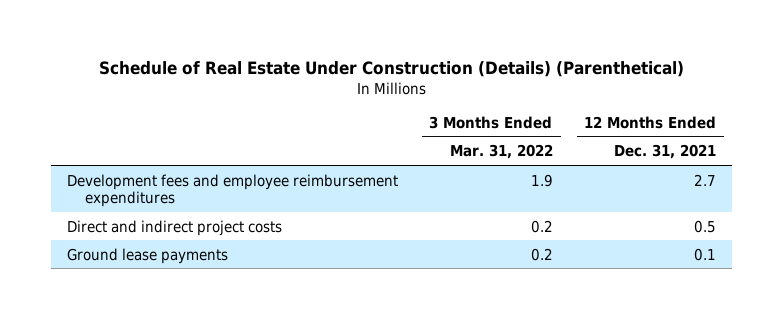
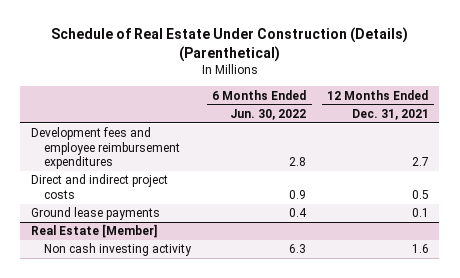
- | 3 Months Ended Mar. 31, 2022 | 12 Months Ended Dec. 31, 2021
+ | 6 Months Ended Jun. 30, 2022 | 12 Months Ended Dec. 31, 2021
+ Real Estate [Member]
+ Non cash investing activity | 6.3 | 1.6

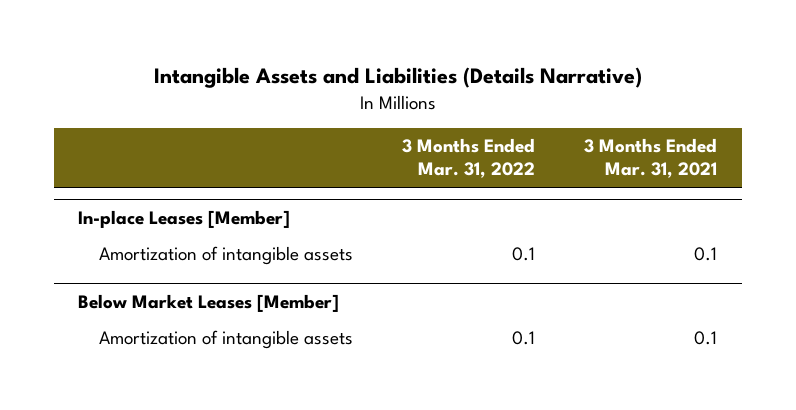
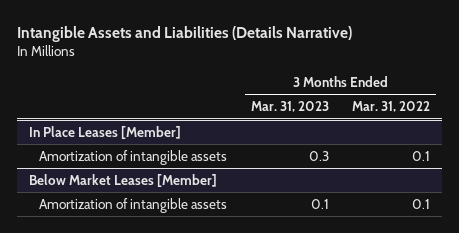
- | 3 Months Ended Mar. 31, 2022 | 3 Months Ended Mar. 31, 2021
+ | 3 Months Ended Mar. 31, 2023 | 3 Months Ended Mar. 31, 2022
- In-place Leases [Member]
+ In Place Leases [Member]

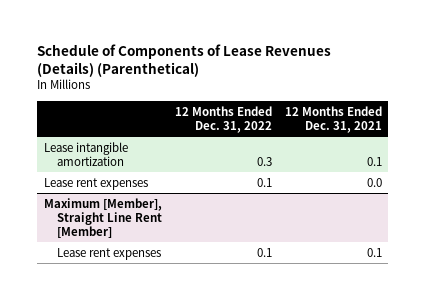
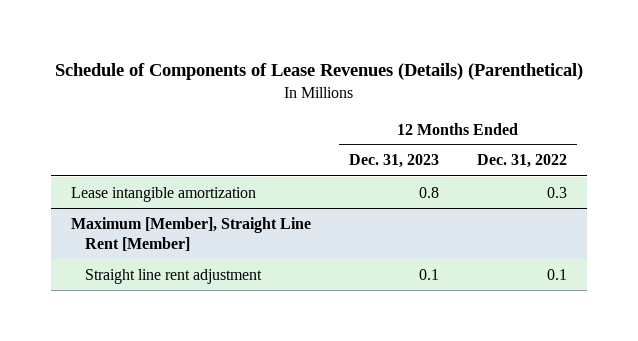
- | 12 Months Ended Dec. 31, 2022 | 12 Months Ended Dec. 31, 2021
+ | 12 Months Ended Dec. 31, 2023 | 12 Months Ended Dec. 31, 2022
- Lease rent expenses | 0.1 | 0.0
@ Maximum [Member], Straight Line Rent [Member]
- Lease rent expenses | 0.1 | 0.1
+ Straight line rent adjustment | 0.1 | 0.1

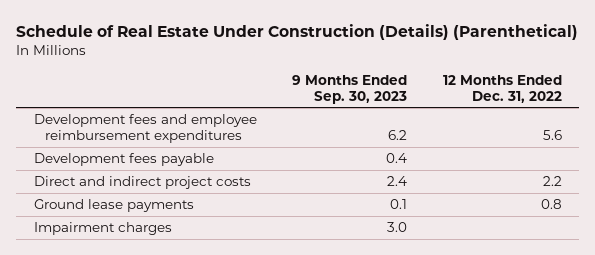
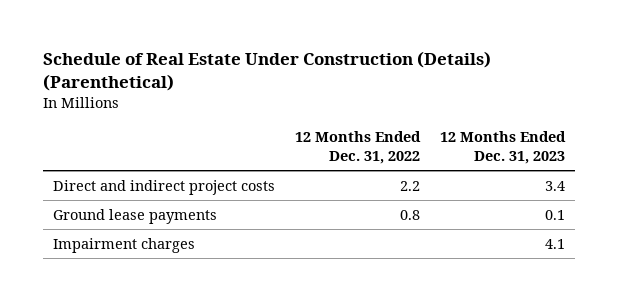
- | 9 Months Ended Sep. 30, 2023 | 12 Months Ended Dec. 31, 2022
+ | 12 Months Ended Dec. 31, 2022 | 12 Months Ended Dec. 31, 2023
- Development fees and employee reimbursement expenditures | 6.2 | 5.6
- Development fees payable | 0.4 |

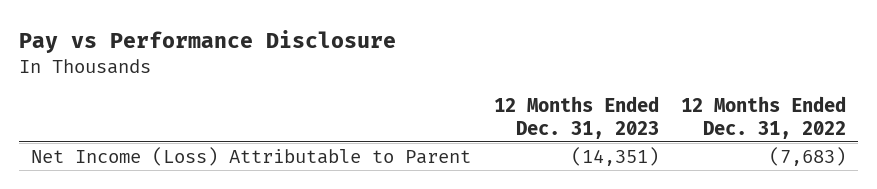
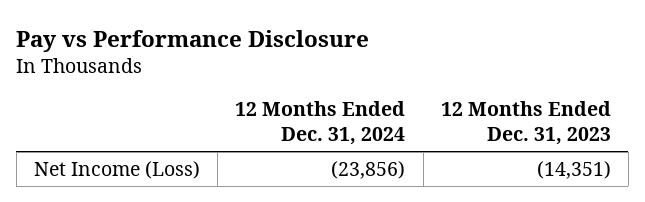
- | 12 Months Ended Dec. 31, 2023 | 12 Months Ended Dec. 31, 2022
+ | 12 Months Ended Dec. 31, 2024 | 12 Months Ended Dec. 31, 2023
- Net Income (Loss) Attributable to Parent | (14,351) | (7,683)
+ Net Income (Loss) | (23,856) | (14,351)

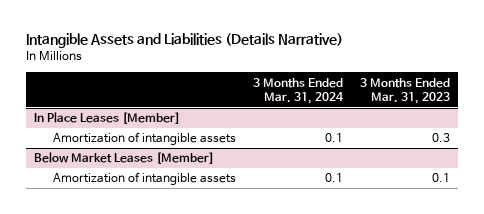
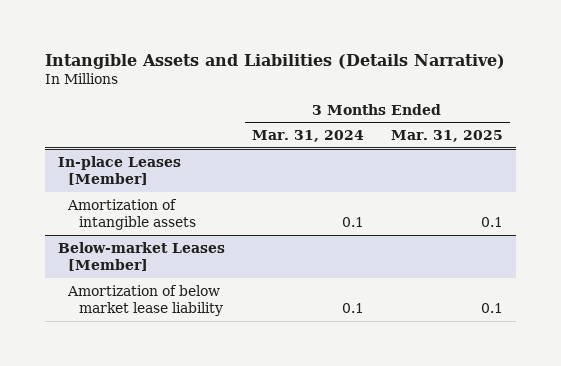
- | 3 Months Ended Mar. 31, 2024 | 3 Months Ended Mar. 31, 2023
+ | 3 Months Ended Mar. 31, 2024 | 3 Months Ended Mar. 31, 2025
- In Place Leases [Member]
- Amortization of intangible assets | 0.1 | 0.3
- Below Market Leases [Member]
+ In-place Leases [Member]
+ Below-market Leases [Member]
+ Amortization of below market lease liability | 0.1 | 0.1

